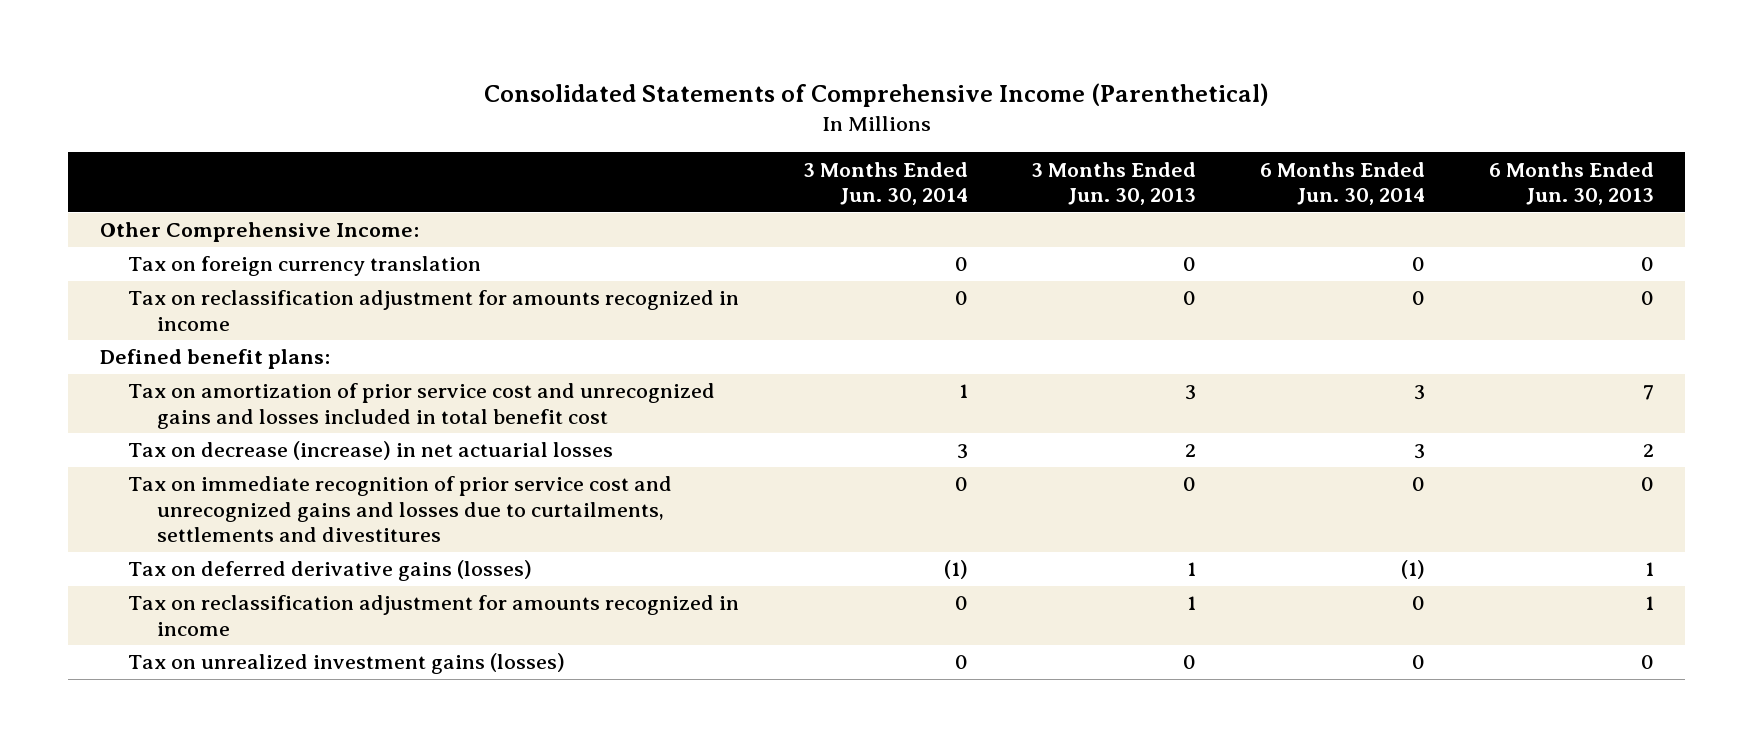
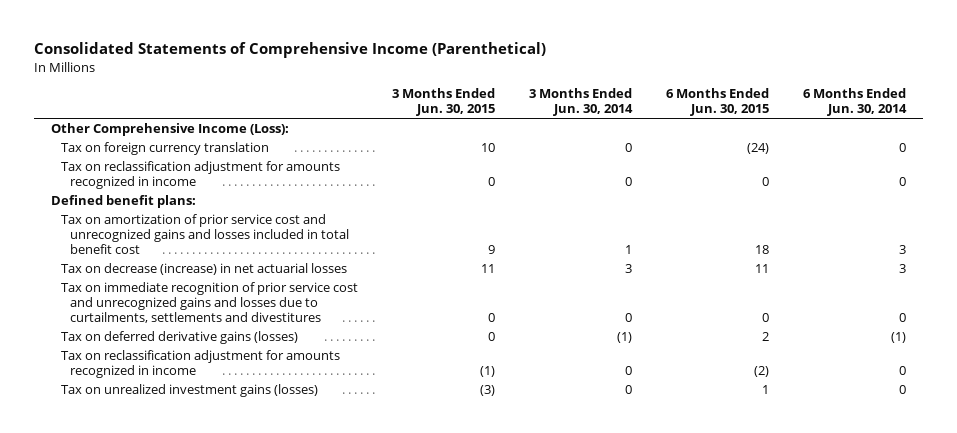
- | 3 Months Ended Jun. 30, 2014 | 3 Months Ended Jun. 30, 2013 | 6 Months Ended Jun. 30, 2014 | 6 Months Ended Jun. 30, 2013
+ | 3 Months Ended Jun. 30, 2015 | 3 Months Ended Jun. 30, 2014 | 6 Months Ended Jun. 30, 2015 | 6 Months Ended Jun. 30, 2014
- Other Comprehensive Income:
+ Other Comprehensive Income (Loss):

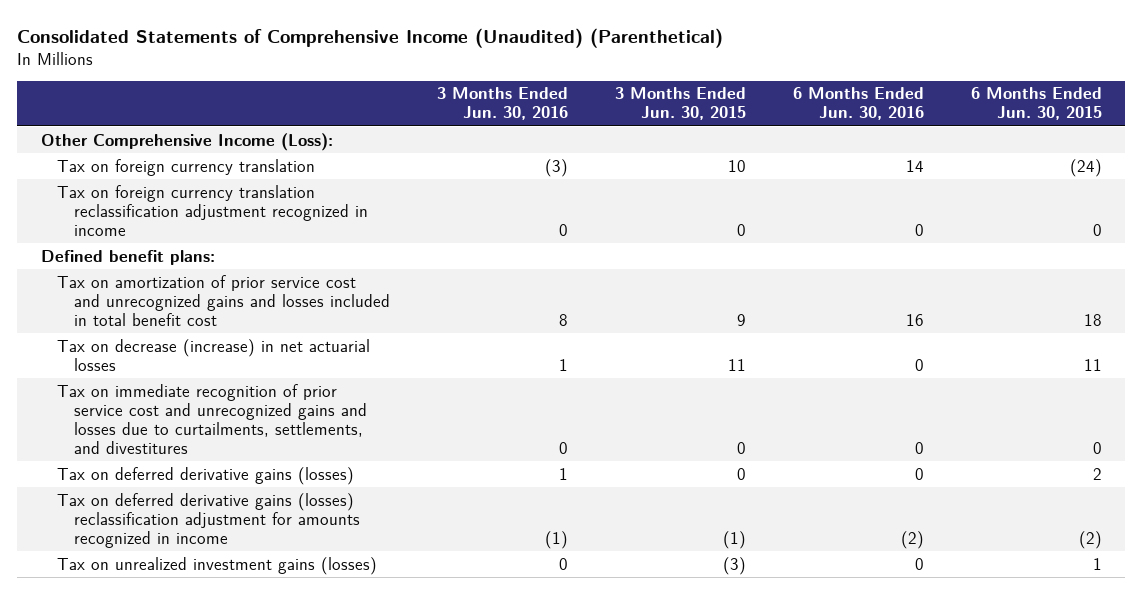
- Consolidated Statements of Comprehensive Income (Parenthetical)
+ Consolidated Statements of Comprehensive Income (Unaudited) (Parenthetical)
- | 3 Months Ended Jun. 30, 2015 | 3 Months Ended Jun. 30, 2014 | 6 Months Ended Jun. 30, 2015 | 6 Months Ended Jun. 30, 2014
+ | 3 Months Ended Jun. 30, 2016 | 3 Months Ended Jun. 30, 2015 | 6 Months Ended Jun. 30, 2016 | 6 Months Ended Jun. 30, 2015
- Tax on reclassification adjustment for amounts recognized in income | 0 | 0 | 0 | 0
+ Tax on foreign currency translation reclassification adjustment recognized in income | 0 | 0 | 0 | 0
- Tax on immediate recognition of prior service cost and unrecognized gains and losses due to curtailments, settlements and divestitures | 0 | 0 | 0 | 0
+ Tax on immediate recognition of prior service cost and unrecognized gains and losses due to curtailments, settlements, and divestitures | 0 | 0 | 0 | 0
- Tax on reclassification adjustment for amounts recognized in income | (1) | 0 | (2) | 0
+ Tax on deferred derivative gains (losses) reclassification adjustment for amounts recognized in income | (1) | (1) | (2) | (2)

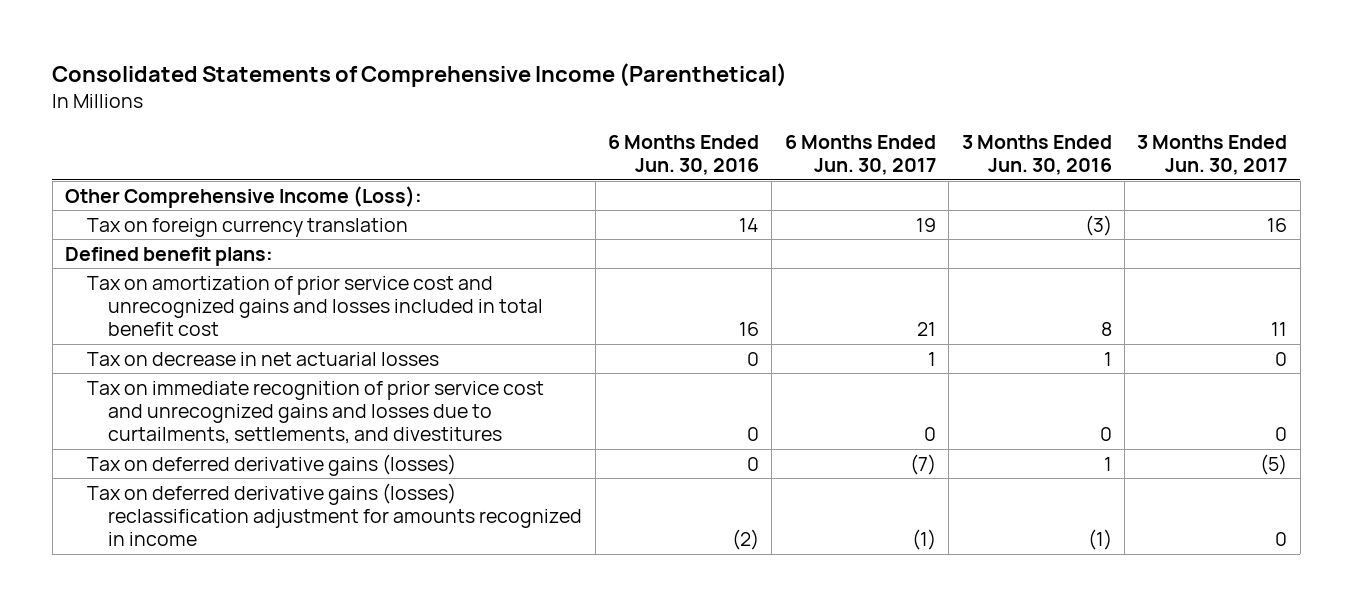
- Consolidated Statements of Comprehensive Income (Unaudited) (Parenthetical)
+ Consolidated Statements of Comprehensive Income (Parenthetical)
- | 3 Months Ended Jun. 30, 2016 | 3 Months Ended Jun. 30, 2015 | 6 Months Ended Jun. 30, 2016 | 6 Months Ended Jun. 30, 2015
+ | 6 Months Ended Jun. 30, 2016 | 6 Months Ended Jun. 30, 2017 | 3 Months Ended Jun. 30, 2016 | 3 Months Ended Jun. 30, 2017
- Tax on foreign currency translation reclassification adjustment recognized in income | 0 | 0 | 0 | 0
- Tax on decrease (increase) in net actuarial losses | 1 | 11 | 0 | 11
+ Tax on decrease in net actuarial losses | 0 | 1 | 1 | 0
- Tax on unrealized investment gains (losses) | 0 | (3) | 0 | 1

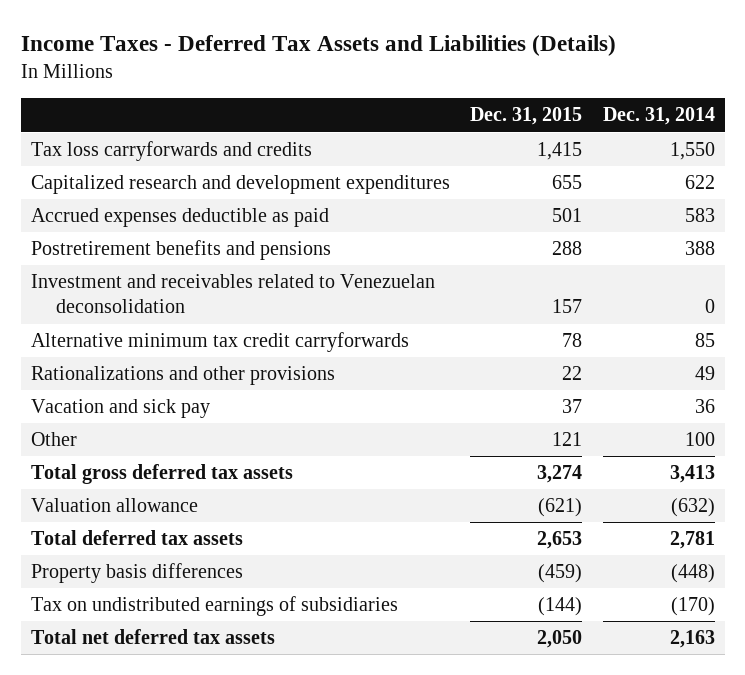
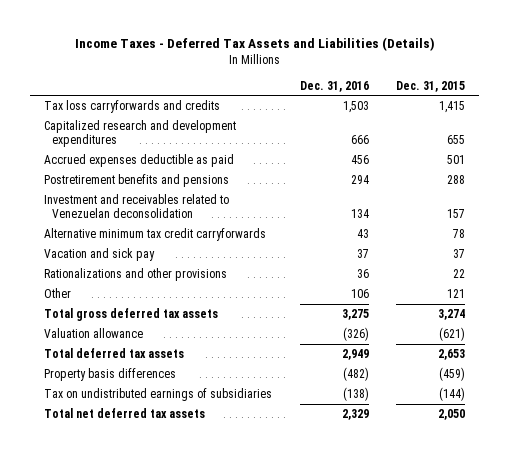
- | Dec. 31, 2015 | Dec. 31, 2014
+ | Dec. 31, 2016 | Dec. 31, 2015
moved down: Rationalizations and other provisions | 36 | 22

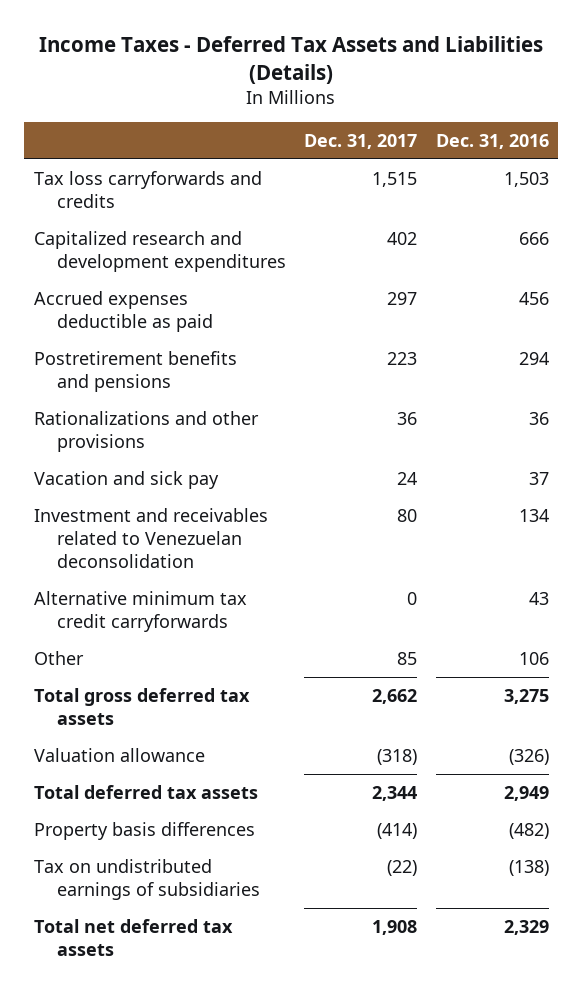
- | Dec. 31, 2016 | Dec. 31, 2015
+ | Dec. 31, 2017 | Dec. 31, 2016
moved up: Rationalizations and other provisions | 36 | 36
moved up: Vacation and sick pay | 24 | 37

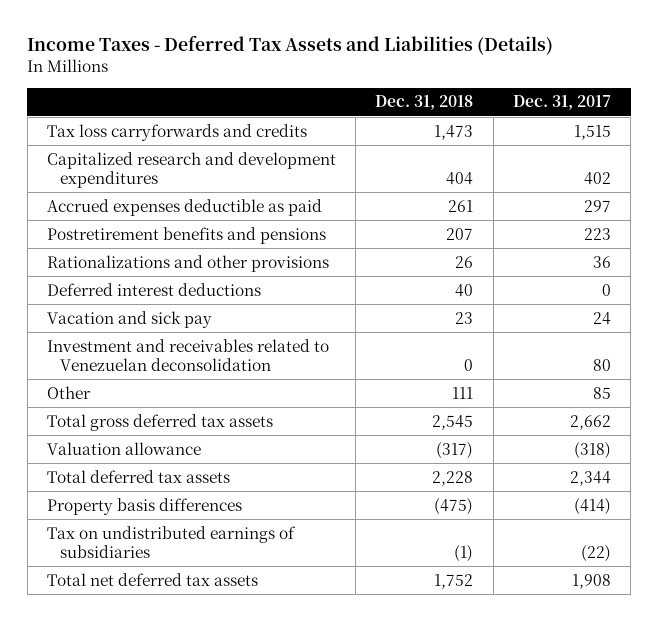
- | Dec. 31, 2017 | Dec. 31, 2016
+ | Dec. 31, 2018 | Dec. 31, 2017
+ Deferred interest deductions | 40 | 0
- Alternative minimum tax credit carryforwards | 0 | 43

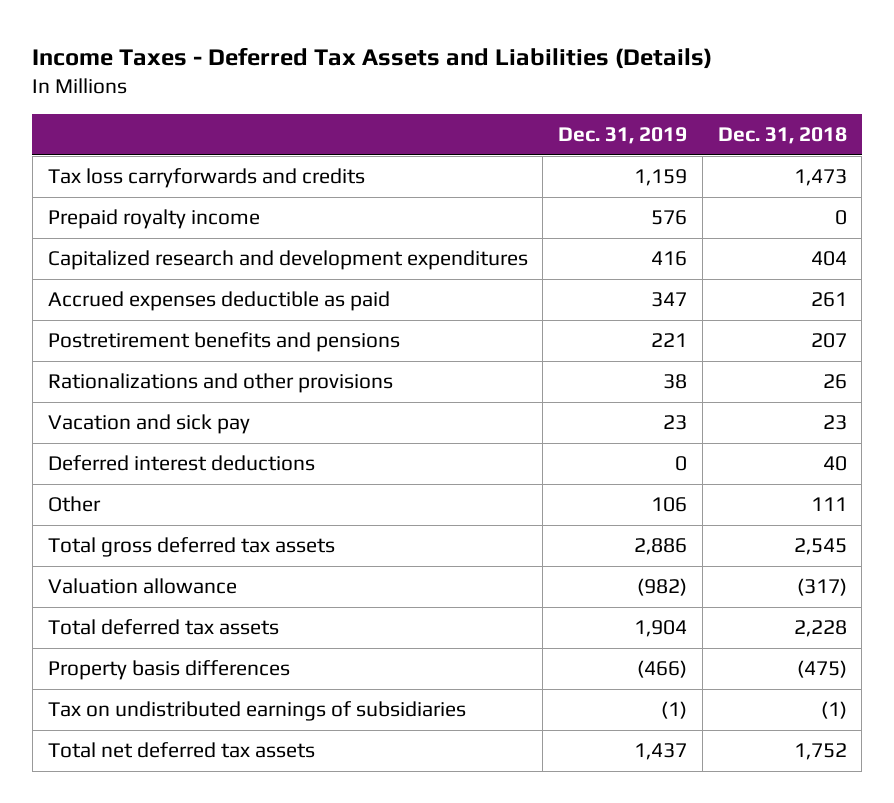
- | Dec. 31, 2018 | Dec. 31, 2017
+ | Dec. 31, 2019 | Dec. 31, 2018
+ Prepaid royalty income | 576 | 0
- Investment and receivables related to Venezuelan deconsolidation | 0 | 80
moved down: Deferred interest deductions | 0 | 40

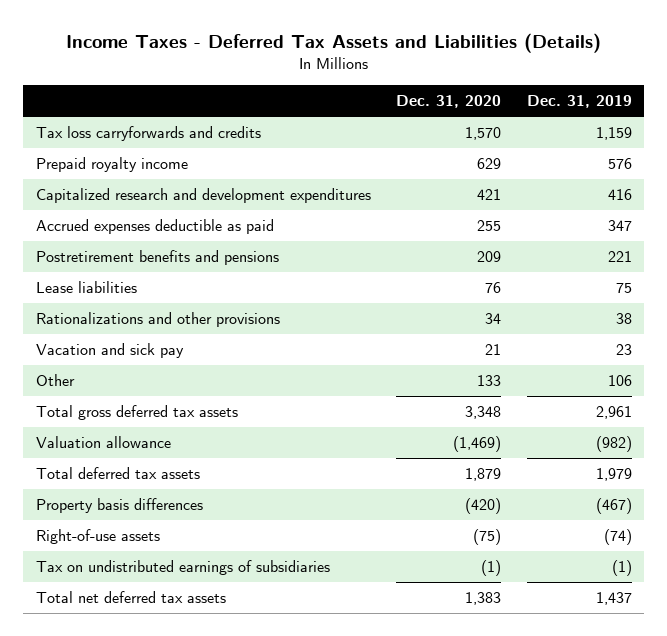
- | Dec. 31, 2019 | Dec. 31, 2018
+ | Dec. 31, 2020 | Dec. 31, 2019
+ Lease liabilities | 76 | 75
- Deferred interest deductions | 0 | 40
- Total gross deferred tax assets | 2,886 | 2,545
+ Total gross deferred tax assets | 3,348 | 2,961
- Total deferred tax assets | 1,904 | 2,228
- Property basis differences | (466) | (475)
+ Total deferred tax assets | 1,879 | 1,979
+ Property basis differences | (420) | (467)
+ Right-of-use assets | (75) | (74)

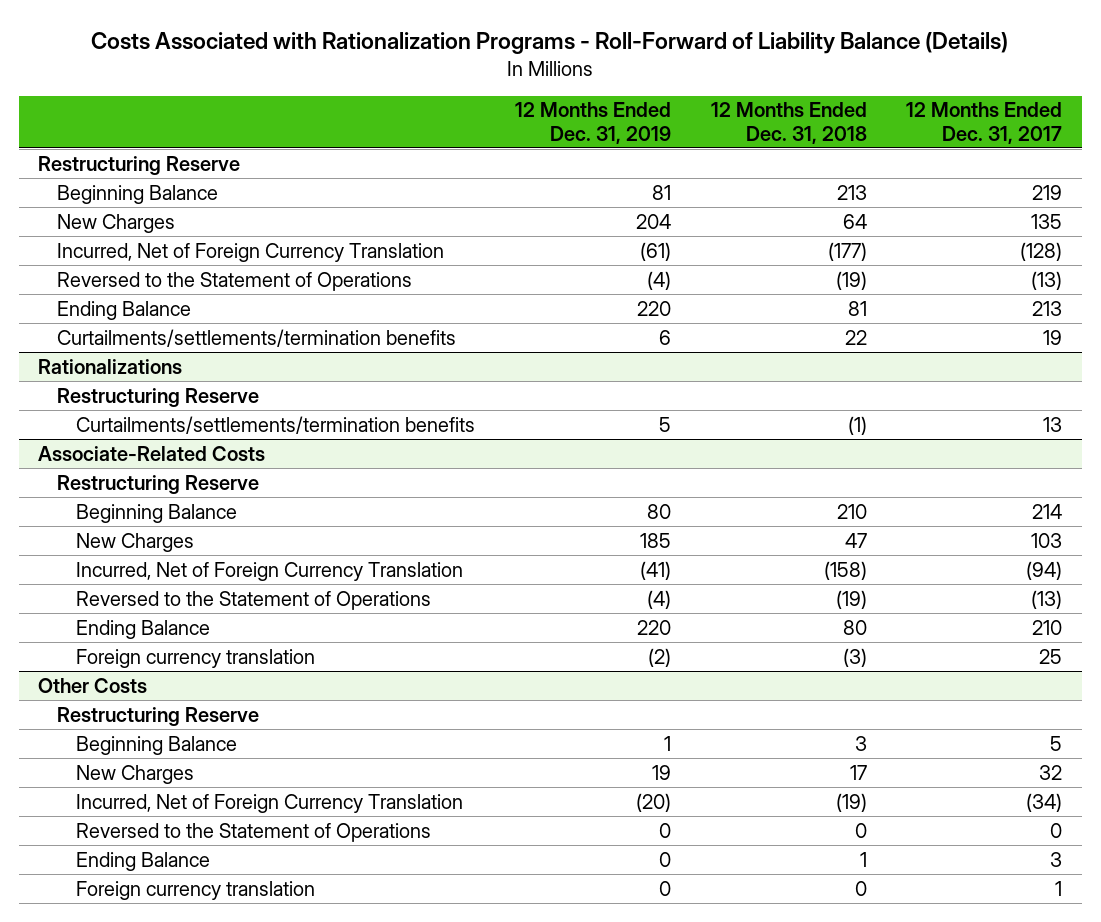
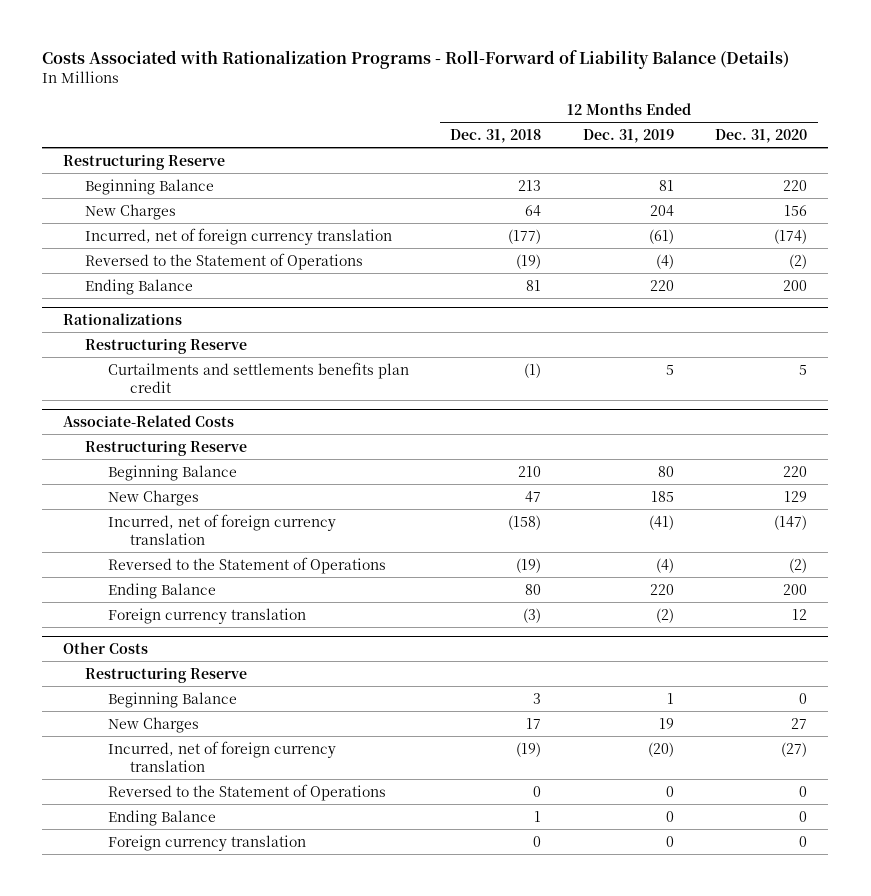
- | 12 Months Ended Dec. 31, 2019 | 12 Months Ended Dec. 31, 2018 | 12 Months Ended Dec. 31, 2017
+ | 12 Months Ended Dec. 31, 2018 | 12 Months Ended Dec. 31, 2019 | 12 Months Ended Dec. 31, 2020
- Incurred, Net of Foreign Currency Translation | (61) | (177) | (128)
+ Incurred, net of foreign currency translation | (177) | (61) | (174)
- Curtailments/settlements/termination benefits | 6 | 22 | 19
@ Rationalizations
- Curtailments/settlements/termination benefits | 5 | (1) | 13
+ Curtailments and settlements benefits plan credit | (1) | 5 | 5
@ Associate-Related Costs
- Incurred, Net of Foreign Currency Translation | (41) | (158) | (94)
+ Incurred, net of foreign currency translation | (158) | (41) | (147)
@ Other Costs
- Incurred, Net of Foreign Currency Translation | (20) | (19) | (34)
+ Incurred, net of foreign currency translation | (19) | (20) | (27)

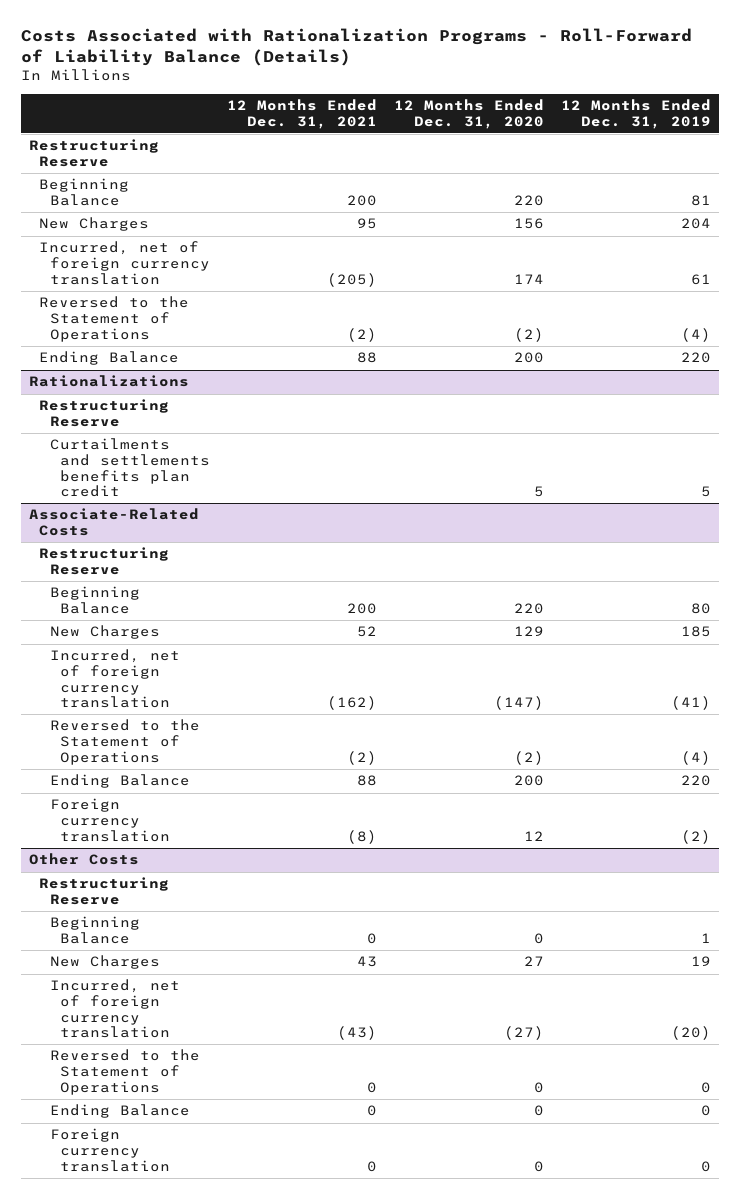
- | 12 Months Ended Dec. 31, 2018 | 12 Months Ended Dec. 31, 2019 | 12 Months Ended Dec. 31, 2020
+ | 12 Months Ended Dec. 31, 2021 | 12 Months Ended Dec. 31, 2020 | 12 Months Ended Dec. 31, 2019
- Incurred, net of foreign currency translation | (177) | (61) | (174)
+ Incurred, net of foreign currency translation | (205) | 174 | 61

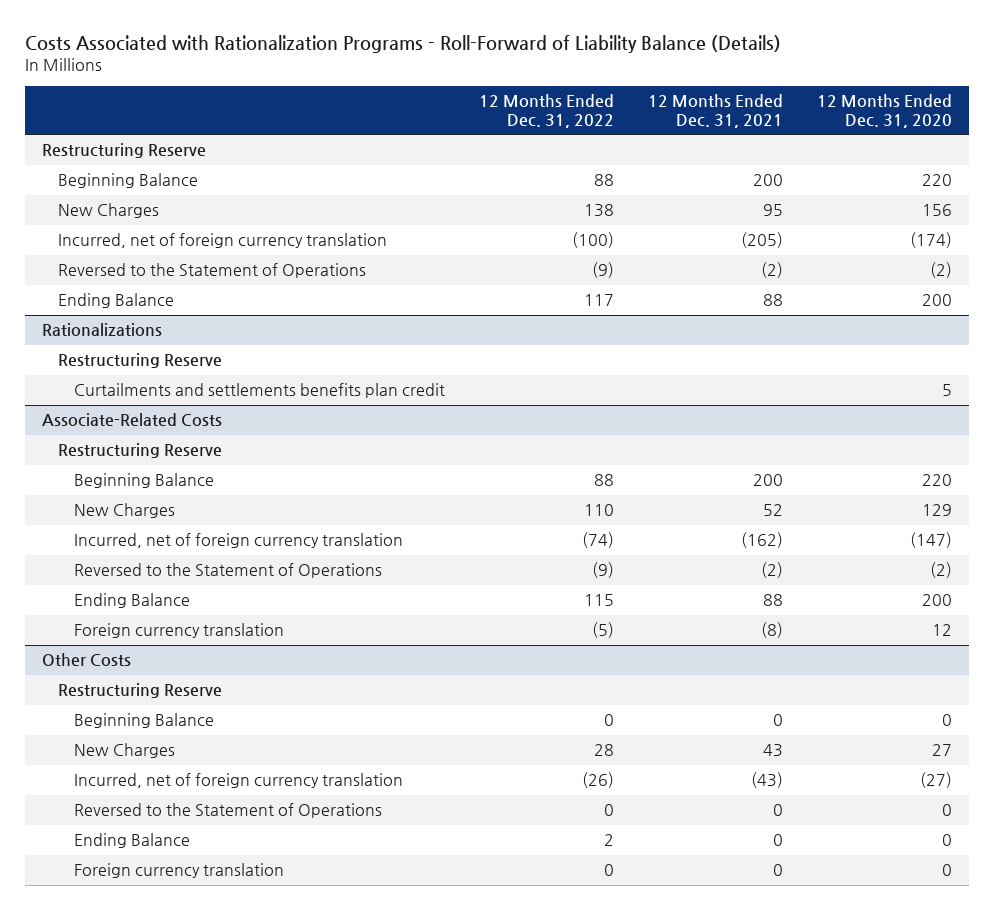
- | 12 Months Ended Dec. 31, 2021 | 12 Months Ended Dec. 31, 2020 | 12 Months Ended Dec. 31, 2019
+ | 12 Months Ended Dec. 31, 2022 | 12 Months Ended Dec. 31, 2021 | 12 Months Ended Dec. 31, 2020
- Incurred, net of foreign currency translation | (205) | 174 | 61
+ Incurred, net of foreign currency translation | (100) | (205) | (174)

